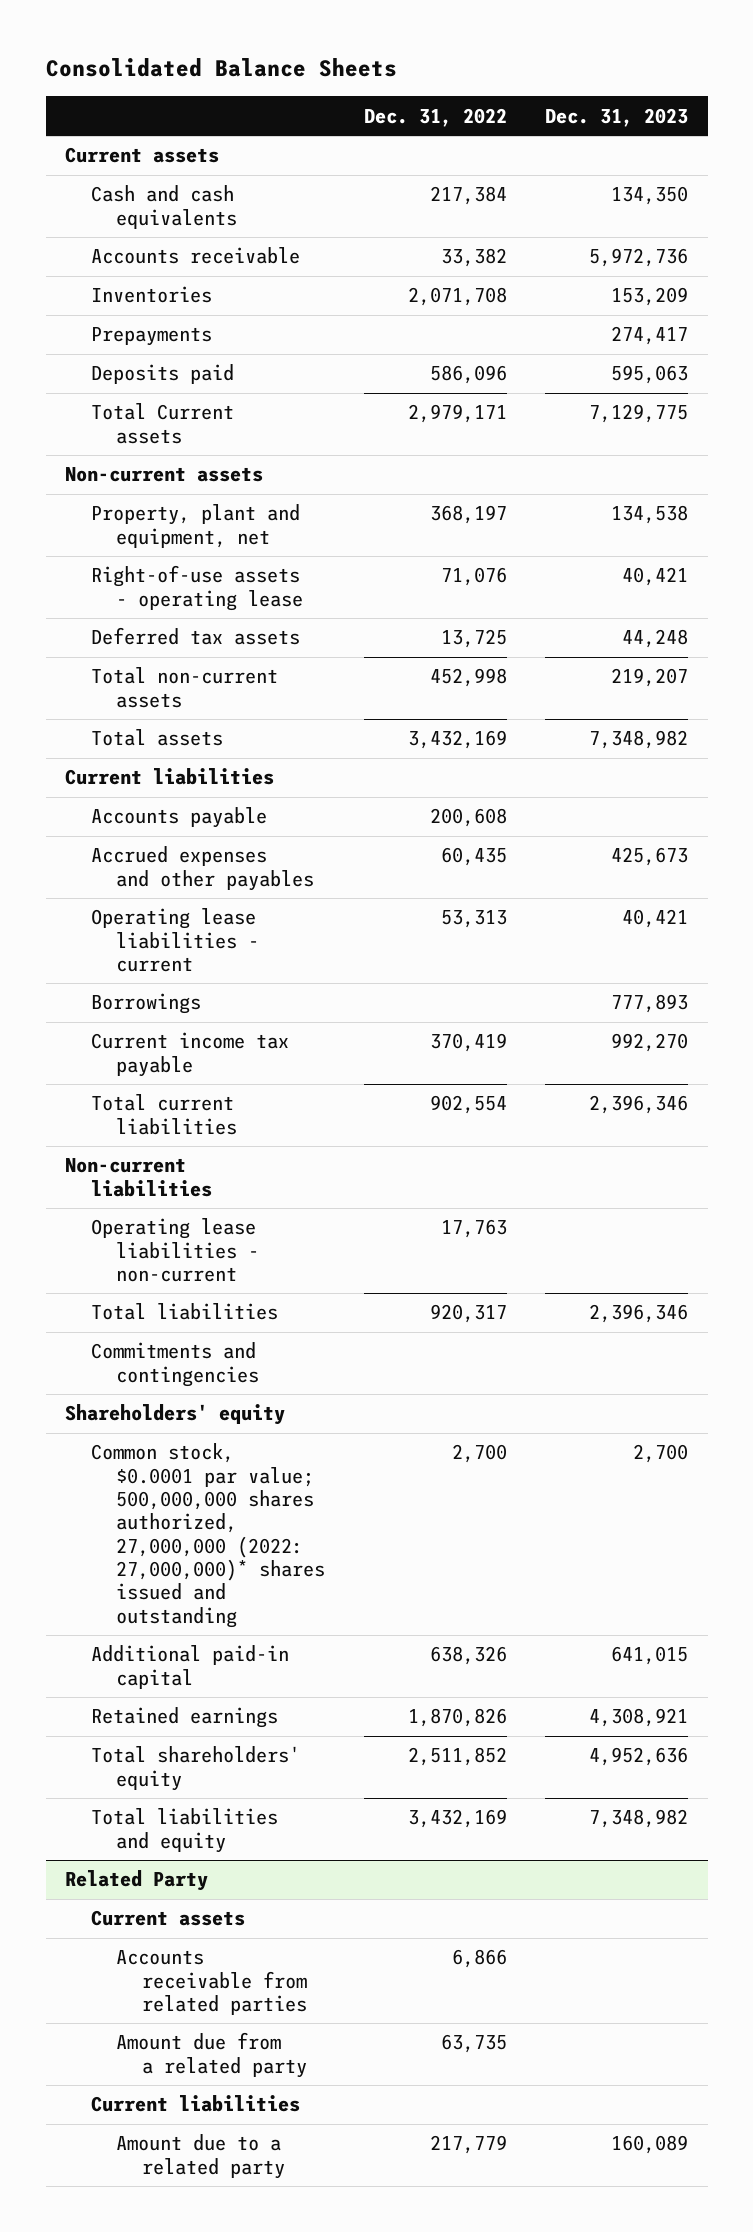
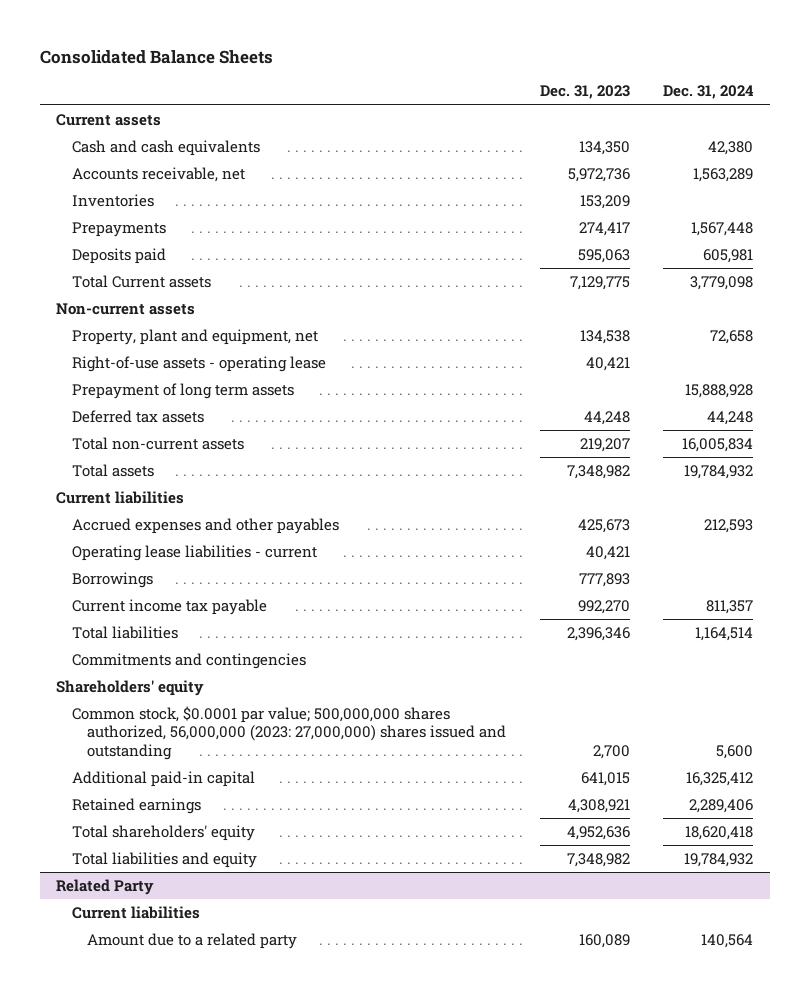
- | Dec. 31, 2022 | Dec. 31, 2023
+ | Dec. 31, 2023 | Dec. 31, 2024
- Accounts receivable | 33,382 | 5,972,736
+ Accounts receivable, net | 5,972,736 | 1,563,289
+ Prepayment of long term assets | | 15,888,928
- Accounts payable | 200,608 |
- Total current liabilities | 902,554 | 2,396,346
- Non-current liabilities
- Operating lease liabilities - non-current | 17,763 |
- Common stock, $0.0001 par value; 500,000,000 shares authorized, 27,000,000 (2022: 27,000,000)* shares issued and outstanding | 2,700 | 2,700
+ Common stock, $0.0001 par value; 500,000,000 shares authorized, 56,000,000 (2023: 27,000,000) shares issued and outstanding | 2,700 | 5,600
@ Related Party
- Current assets
- Accounts receivable from related parties | 6,866 |
- Amount due from a related party | 63,735 |

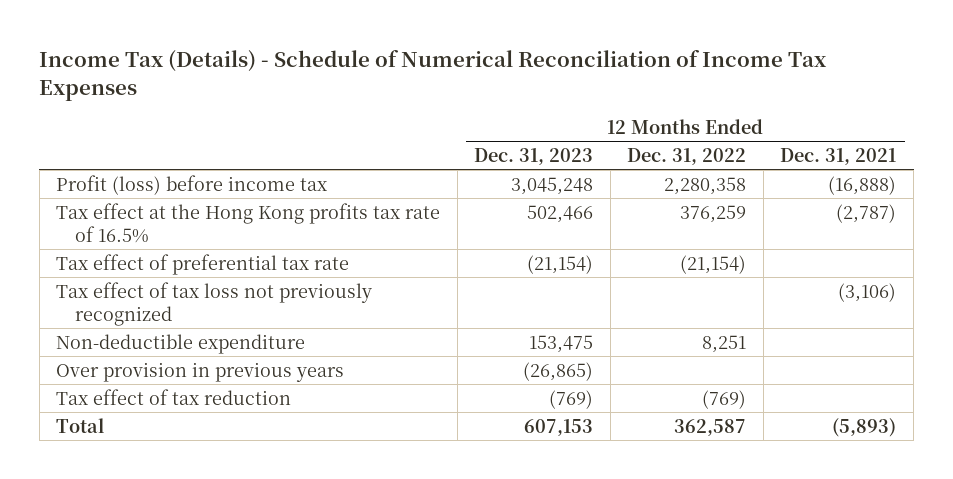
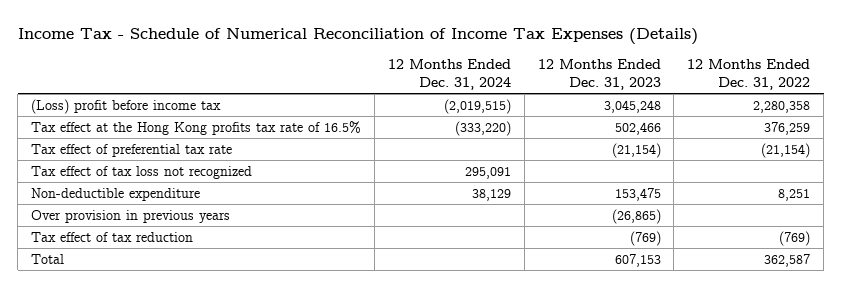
- Income Tax (Details) - Schedule of Numerical Reconciliation of Income Tax Expenses
+ Income Tax - Schedule of Numerical Reconciliation of Income Tax Expenses (Details)
- | 12 Months Ended Dec. 31, 2023 | 12 Months Ended Dec. 31, 2022 | 12 Months Ended Dec. 31, 2021
+ | 12 Months Ended Dec. 31, 2024 | 12 Months Ended Dec. 31, 2023 | 12 Months Ended Dec. 31, 2022
- Profit (loss) before income tax | 3,045,248 | 2,280,358 | (16,888)
+ (Loss) profit before income tax | (2,019,515) | 3,045,248 | 2,280,358
- Tax effect of tax loss not previously recognized | | | (3,106)
+ Tax effect of tax loss not recognized | 295,091 | |

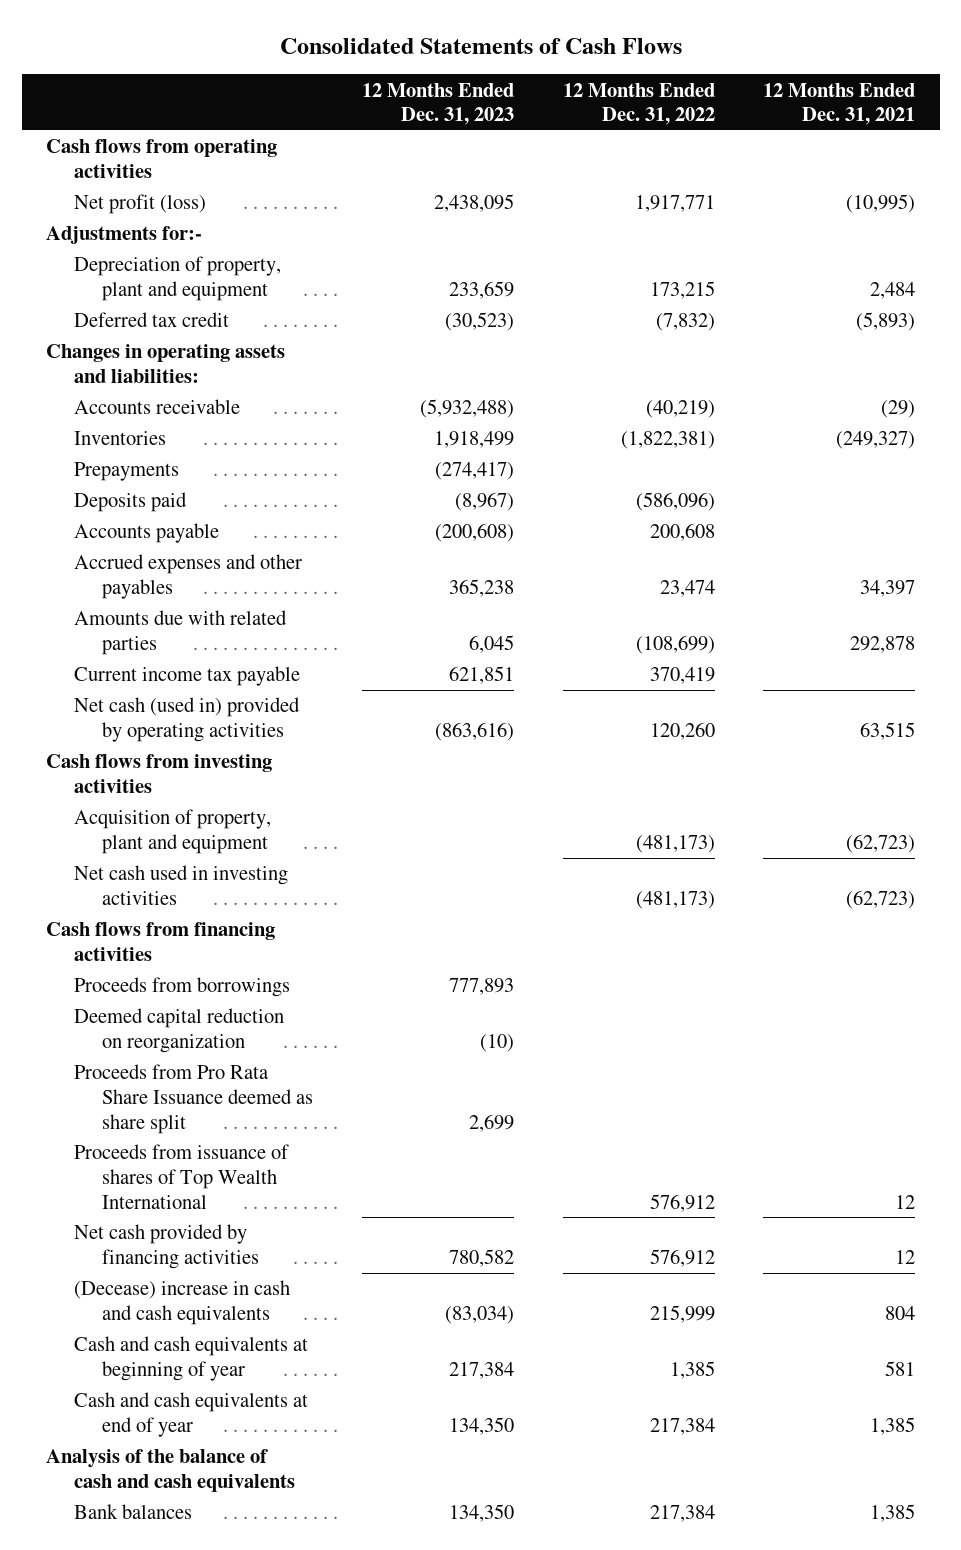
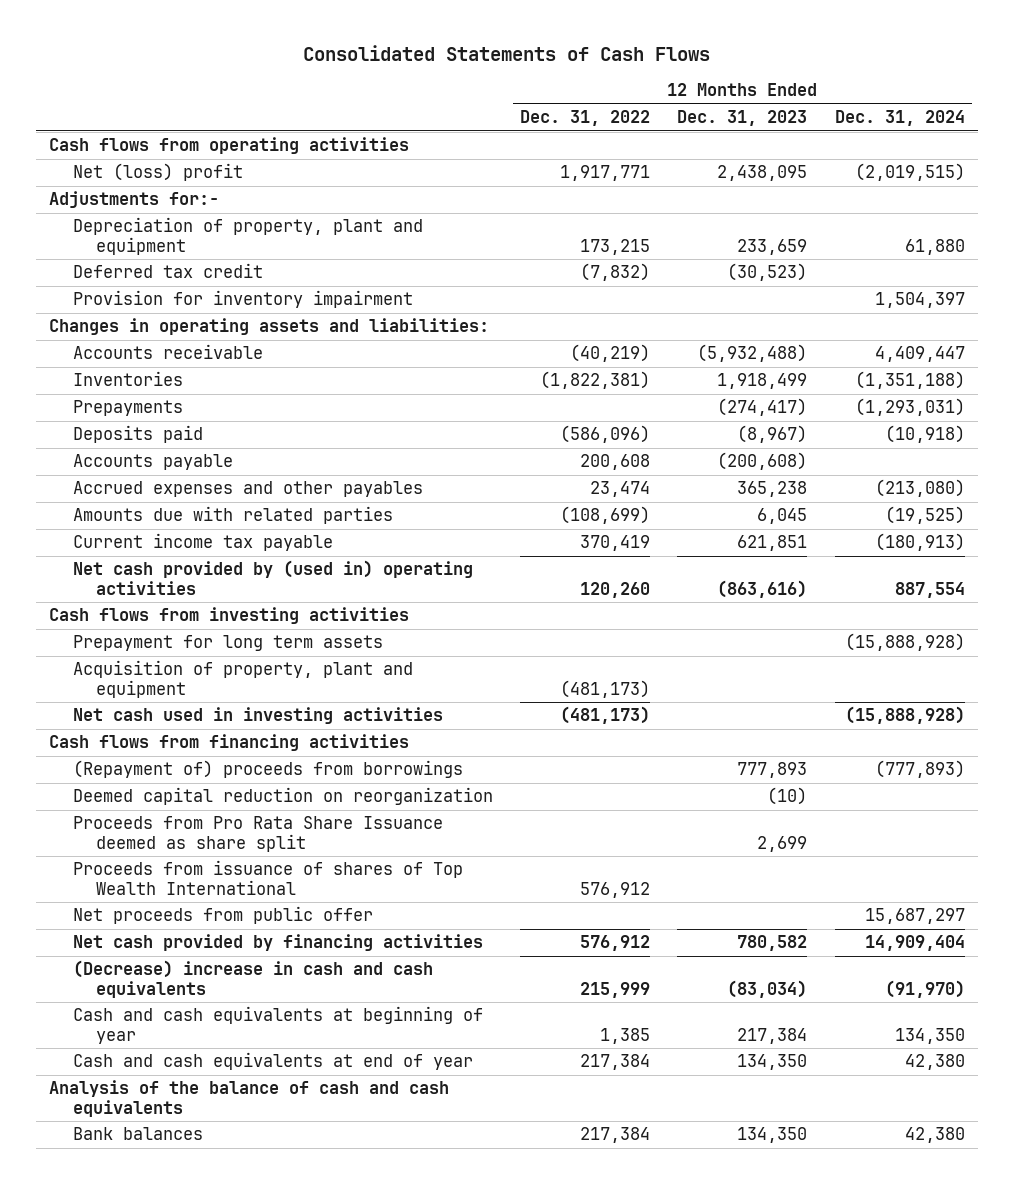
- | 12 Months Ended Dec. 31, 2023 | 12 Months Ended Dec. 31, 2022 | 12 Months Ended Dec. 31, 2021
+ | 12 Months Ended Dec. 31, 2022 | 12 Months Ended Dec. 31, 2023 | 12 Months Ended Dec. 31, 2024
- Net profit (loss) | 2,438,095 | 1,917,771 | (10,995)
+ Net (loss) profit | 1,917,771 | 2,438,095 | (2,019,515)
+ Provision for inventory impairment | | | 1,504,397
- Net cash (used in) provided by operating activities | (863,616) | 120,260 | 63,515
+ Net cash provided by (used in) operating activities | 120,260 | (863,616) | 887,554
+ Prepayment for long term assets | | | (15,888,928)
- Proceeds from borrowings | 777,893 | |
+ (Repayment of) proceeds from borrowings | | 777,893 | (777,893)
+ Net proceeds from public offer | | | 15,687,297
- (Decease) increase in cash and cash equivalents | (83,034) | 215,999 | 804
+ (Decrease) increase in cash and cash equivalents | 215,999 | (83,034) | (91,970)

